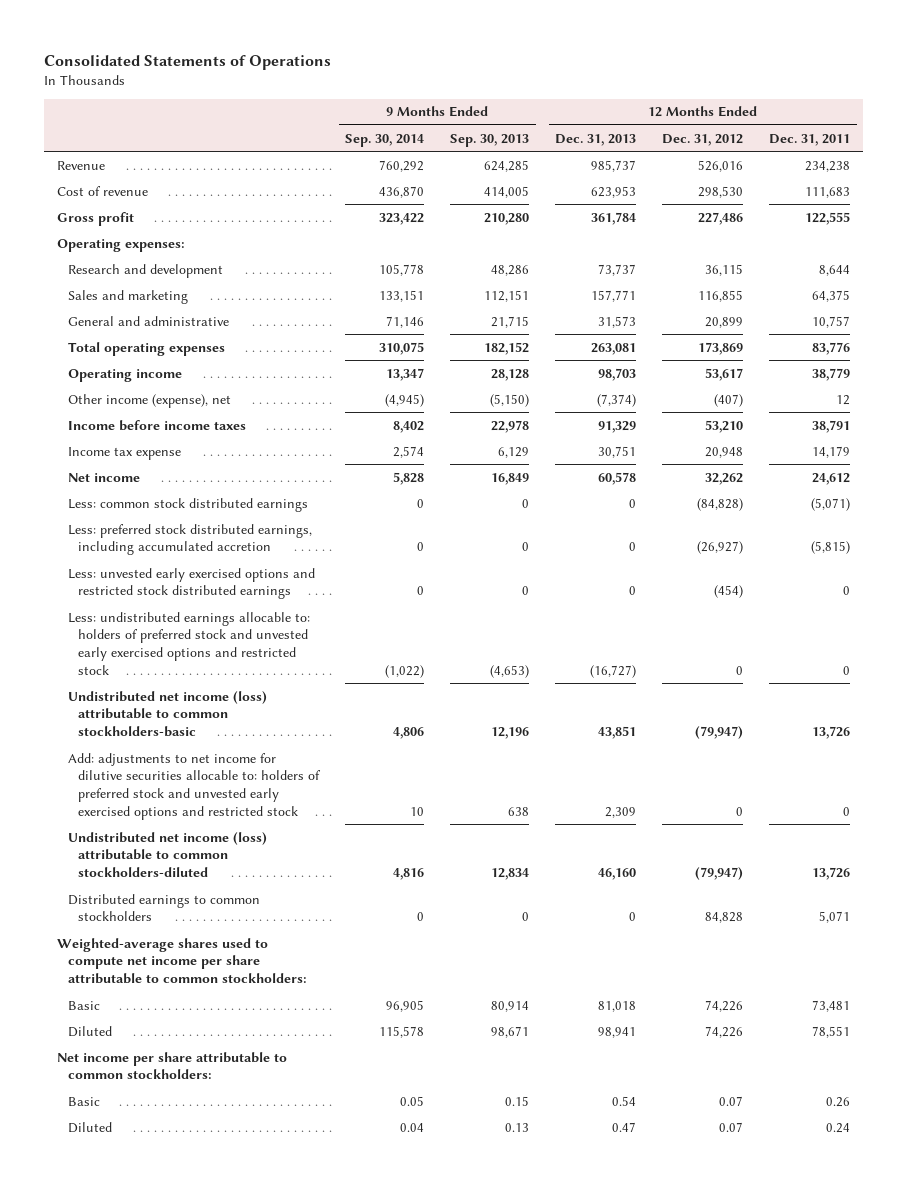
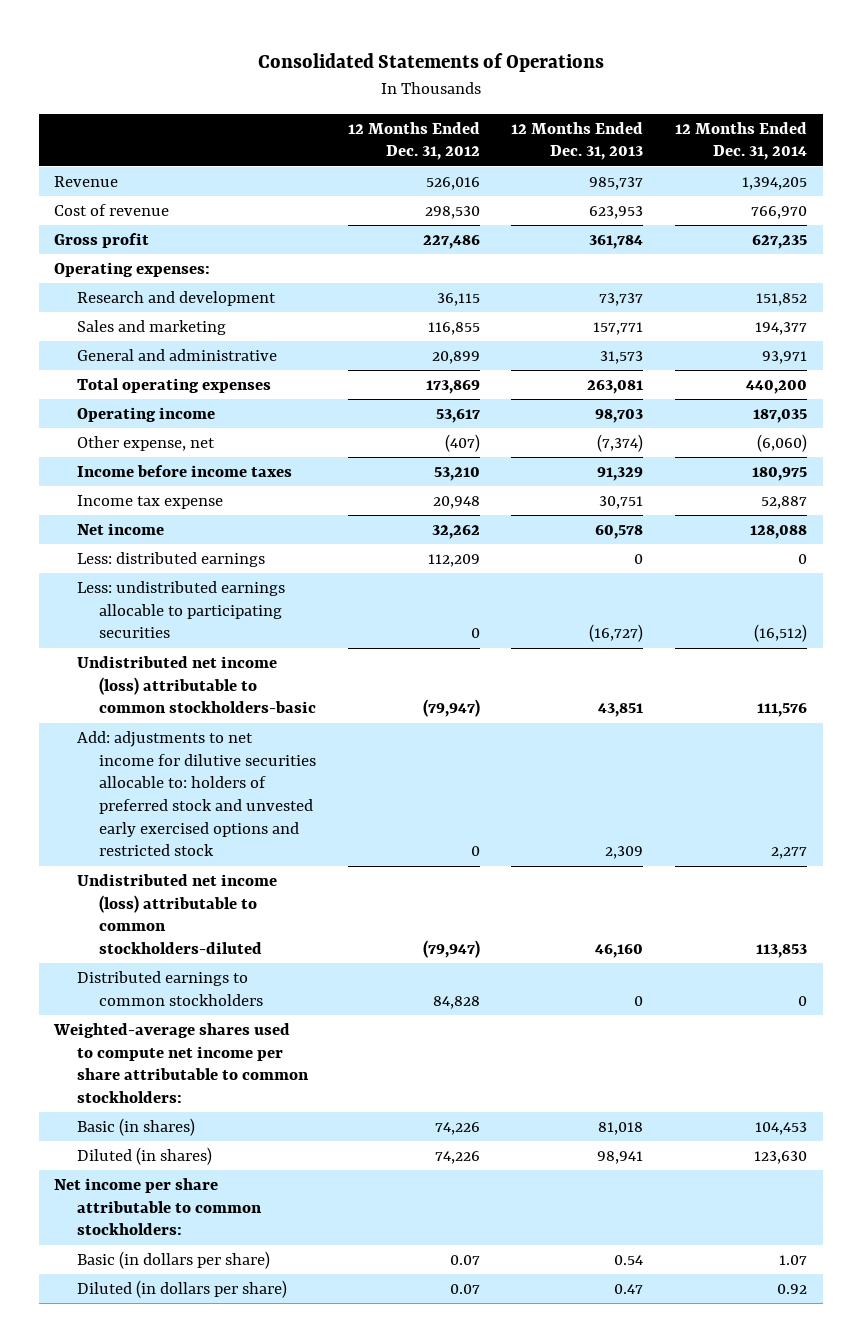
- | 9 Months Ended Sep. 30, 2014 | 9 Months Ended Sep. 30, 2013 | 12 Months Ended Dec. 31, 2013 | 12 Months Ended Dec. 31, 2012 | 12 Months Ended Dec. 31, 2011
+ | 12 Months Ended Dec. 31, 2012 | 12 Months Ended Dec. 31, 2013 | 12 Months Ended Dec. 31, 2014
- Other income (expense), net | (4,945) | (5,150) | (7,374) | (407) | 12
+ Other expense, net | (407) | (7,374) | (6,060)
- Less: common stock distributed earnings | 0 | 0 | 0 | (84,828) | (5,071)
- Less: preferred stock distributed earnings, including accumulated accretion | 0 | 0 | 0 | (26,927) | (5,815)
- Less: unvested early exercised options and restricted stock distributed earnings | 0 | 0 | 0 | (454) | 0
- Less: undistributed earnings allocable to: holders of preferred stock and unvested early exercised options and restricted stock | (1,022) | (4,653) | (16,727) | 0 | 0
+ Less: distributed earnings | 112,209 | 0 | 0
+ Less: undistributed earnings allocable to participating securities | 0 | (16,727) | (16,512)
- Basic | 96,905 | 80,914 | 81,018 | 74,226 | 73,481
- Diluted | 115,578 | 98,671 | 98,941 | 74,226 | 78,551
+ Basic (in shares) | 74,226 | 81,018 | 104,453
+ Diluted (in shares) | 74,226 | 98,941 | 123,630
- Basic | 0.05 | 0.15 | 0.54 | 0.07 | 0.26
- Diluted | 0.04 | 0.13 | 0.47 | 0.07 | 0.24
+ Basic (in dollars per share) | 0.07 | 0.54 | 1.07
+ Diluted (in dollars per share) | 0.07 | 0.47 | 0.92

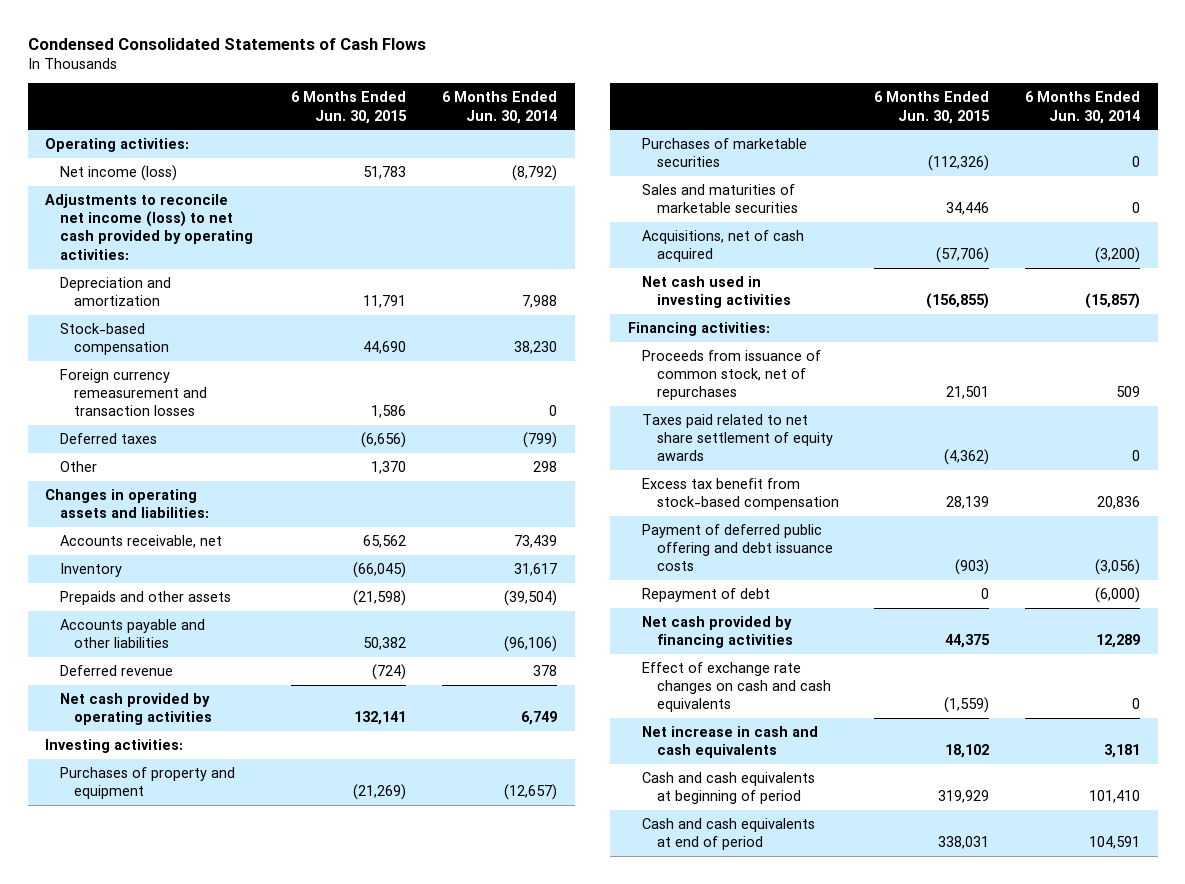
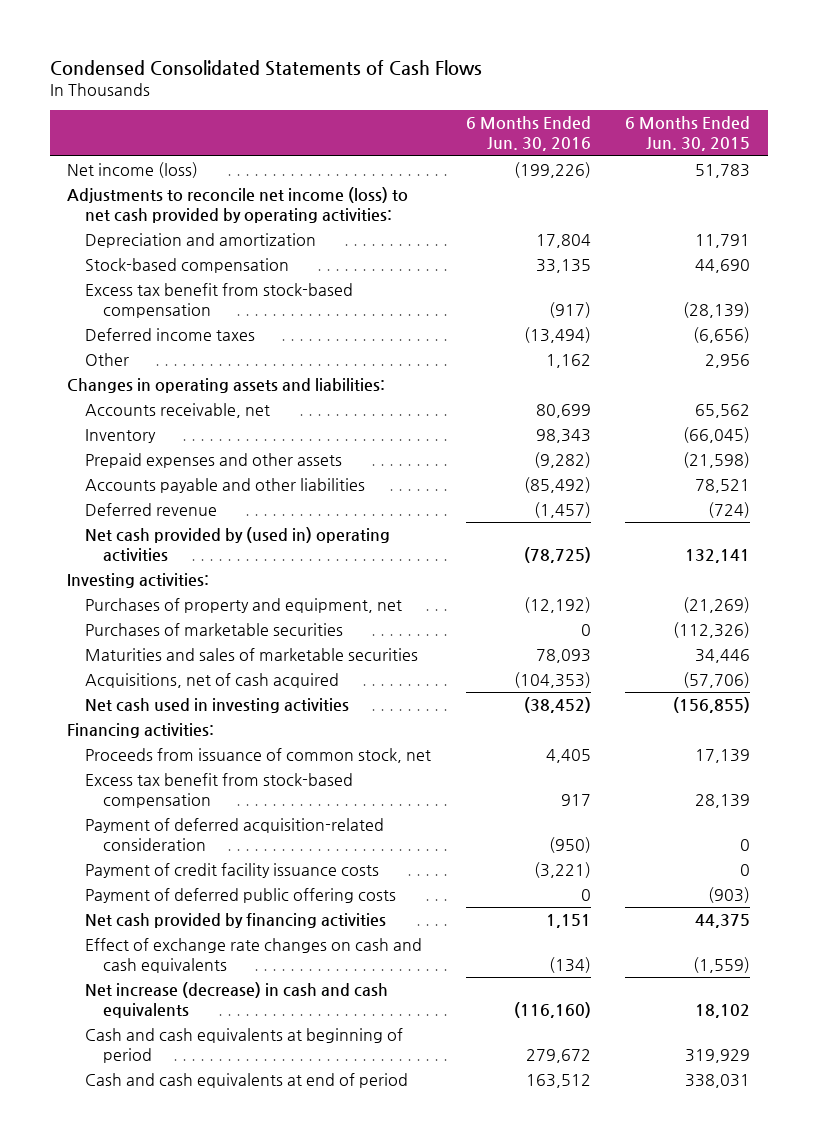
- | 6 Months Ended Jun. 30, 2015 | 6 Months Ended Jun. 30, 2014
+ | 6 Months Ended Jun. 30, 2016 | 6 Months Ended Jun. 30, 2015
- Operating activities:
- Foreign currency remeasurement and transaction losses | 1,586 | 0
- Deferred taxes | (6,656) | (799)
- Other | 1,370 | 298
+ Excess tax benefit from stock-based compensation | (917) | (28,139)
+ Deferred income taxes | (13,494) | (6,656)
+ Other | 1,162 | 2,956
- Prepaids and other assets | (21,598) | (39,504)
- Accounts payable and other liabilities | 50,382 | (96,106)
+ Prepaid expenses and other assets | (9,282) | (21,598)
+ Accounts payable and other liabilities | (85,492) | 78,521
- Net cash provided by operating activities | 132,141 | 6,749
+ Net cash provided by (used in) operating activities | (78,725) | 132,141
- Purchases of property and equipment | (21,269) | (12,657)
+ Purchases of property and equipment, net | (12,192) | (21,269)
- Sales and maturities of marketable securities | 34,446 | 0
+ Maturities and sales of marketable securities | 78,093 | 34,446
- Proceeds from issuance of common stock, net of repurchases | 21,501 | 509
- Taxes paid related to net share settlement of equity awards | (4,362) | 0
+ Proceeds from issuance of common stock, net | 4,405 | 17,139
- Payment of deferred public offering and debt issuance costs | (903) | (3,056)
- Repayment of debt | 0 | (6,000)
+ Payment of deferred acquisition-related consideration | (950) | 0
+ Payment of credit facility issuance costs | (3,221) | 0
+ Payment of deferred public offering costs | 0 | (903)
- Net increase in cash and cash equivalents | 18,102 | 3,181
+ Net increase (decrease) in cash and cash equivalents | (116,160) | 18,102

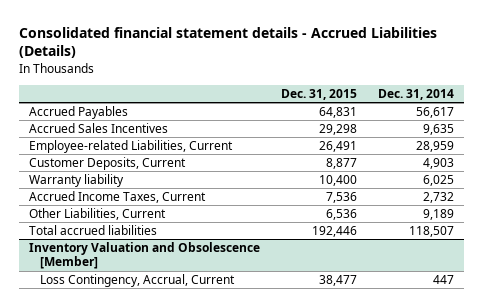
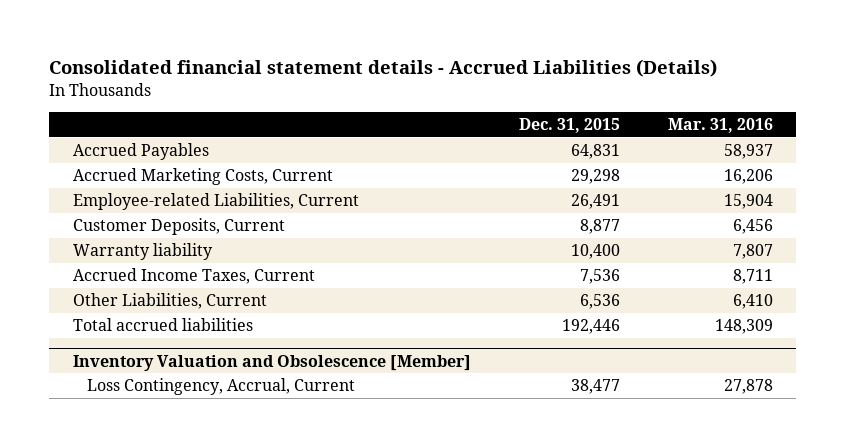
- | Dec. 31, 2015 | Dec. 31, 2014
+ | Dec. 31, 2015 | Mar. 31, 2016
- Accrued Sales Incentives | 29,298 | 9,635
+ Accrued Marketing Costs, Current | 29,298 | 16,206

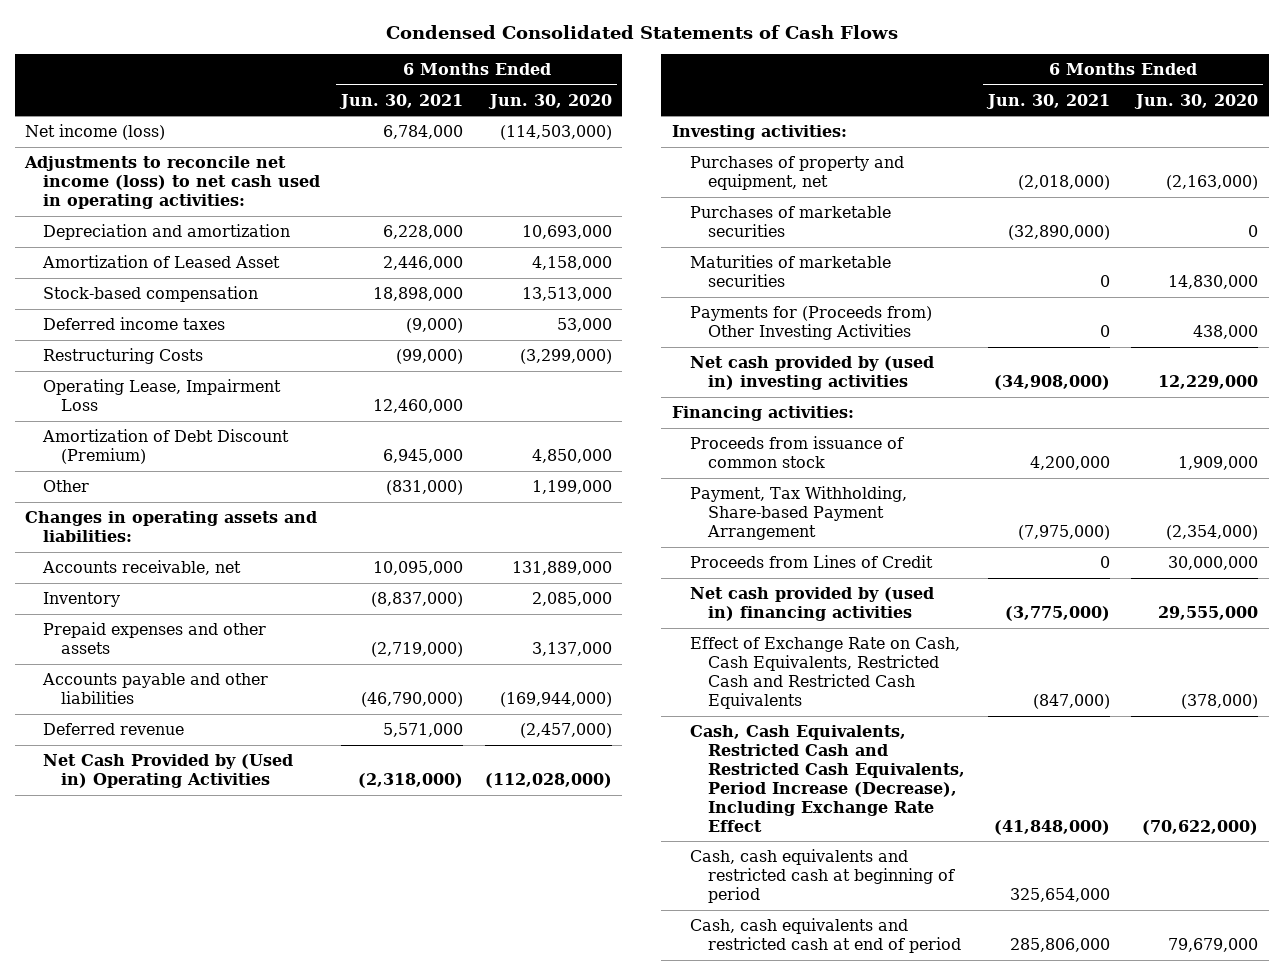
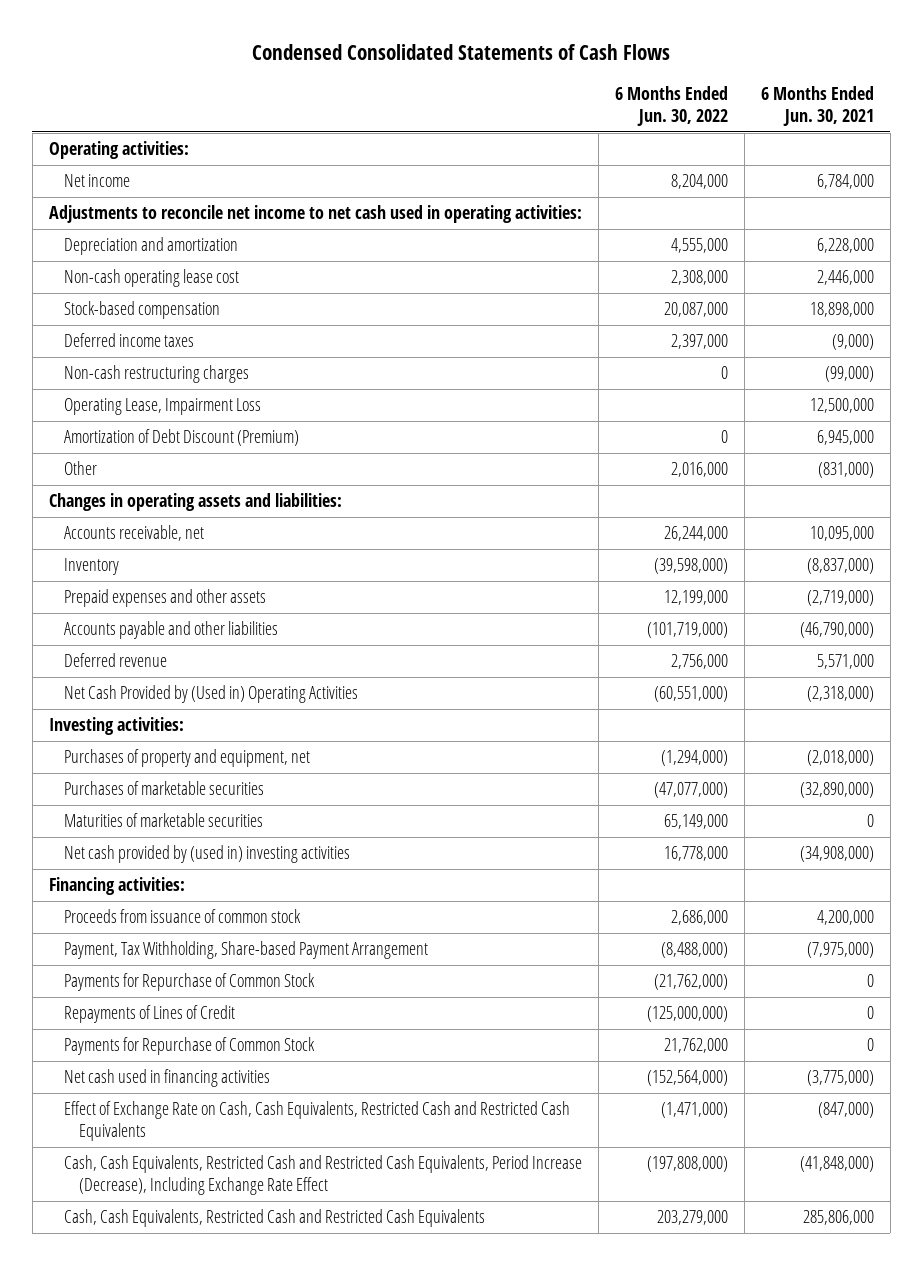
- | 6 Months Ended Jun. 30, 2021 | 6 Months Ended Jun. 30, 2020
+ | 6 Months Ended Jun. 30, 2022 | 6 Months Ended Jun. 30, 2021
- Net income (loss) | 6,784,000 | (114,503,000)
- Adjustments to reconcile net income (loss) to net cash used in operating activities:
+ Operating activities:
+ Net income | 8,204,000 | 6,784,000
+ Adjustments to reconcile net income to net cash used in operating activities:
- Amortization of Leased Asset | 2,446,000 | 4,158,000
+ Non-cash operating lease cost | 2,308,000 | 2,446,000
- Restructuring Costs | (99,000) | (3,299,000)
- Operating Lease, Impairment Loss | 12,460,000 |
+ Non-cash restructuring charges | 0 | (99,000)
+ Operating Lease, Impairment Loss | | 12,500,000
- Payments for (Proceeds from) Other Investing Activities | 0 | 438,000
- Proceeds from Lines of Credit | 0 | 30,000,000
- Net cash provided by (used in) financing activities | (3,775,000) | 29,555,000
+ Payments for Repurchase of Common Stock | (21,762,000) | 0
+ Repayments of Lines of Credit | (125,000,000) | 0
+ Payments for Repurchase of Common Stock | 21,762,000 | 0
+ Net cash used in financing activities | (152,564,000) | (3,775,000)
- Cash, cash equivalents and restricted cash at beginning of period | 325,654,000 |
- Cash, cash equivalents and restricted cash at end of period | 285,806,000 | 79,679,000
+ Cash, Cash Equivalents, Restricted Cash and Restricted Cash Equivalents | 203,279,000 | 285,806,000

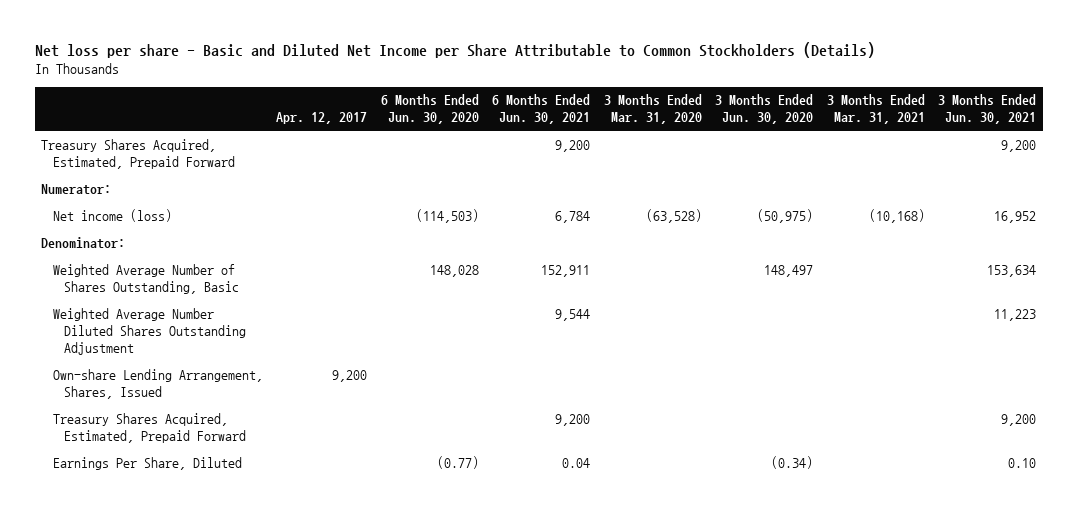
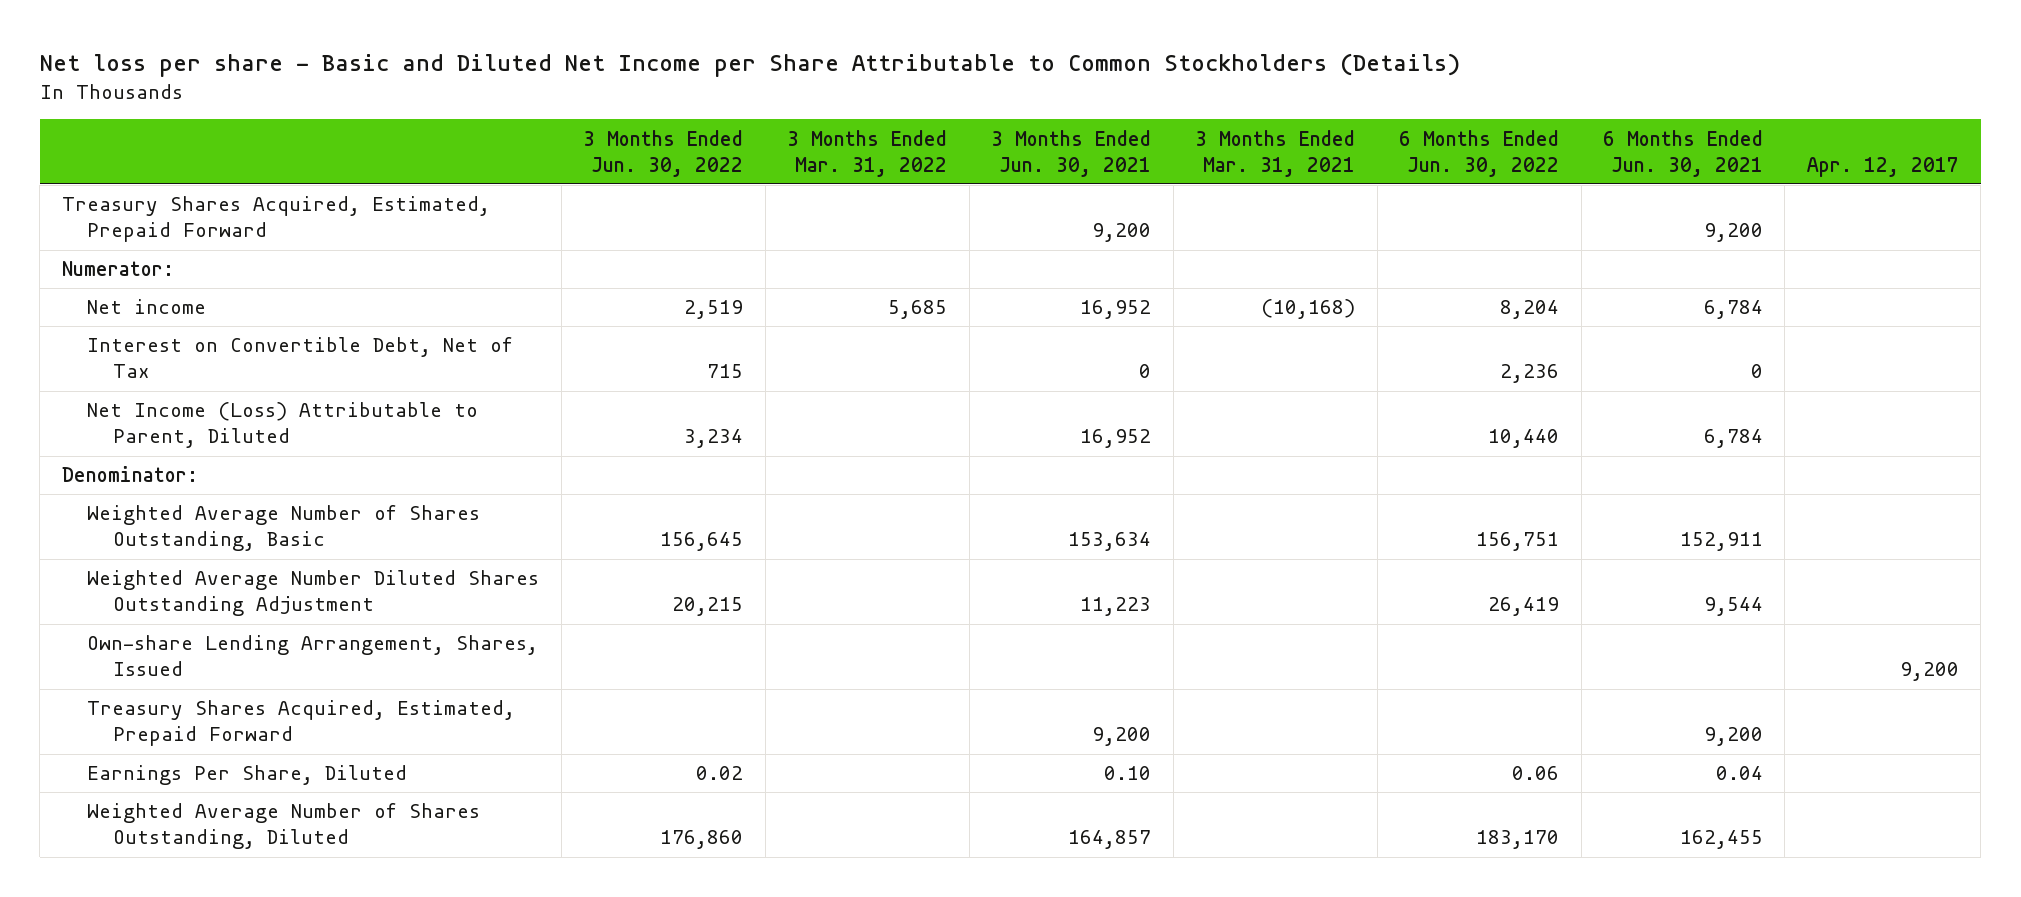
- | Apr. 12, 2017 | 6 Months Ended Jun. 30, 2020 | 6 Months Ended Jun. 30, 2021 | 3 Months Ended Mar. 31, 2020 | 3 Months Ended Jun. 30, 2020 | 3 Months Ended Mar. 31, 2021 | 3 Months Ended Jun. 30, 2021
+ | 3 Months Ended Jun. 30, 2022 | 3 Months Ended Mar. 31, 2022 | 3 Months Ended Jun. 30, 2021 | 3 Months Ended Mar. 31, 2021 | 6 Months Ended Jun. 30, 2022 | 6 Months Ended Jun. 30, 2021 | Apr. 12, 2017
- Net income (loss) | | (114,503) | 6,784 | (63,528) | (50,975) | (10,168) | 16,952
+ Net income | 2,519 | 5,685 | 16,952 | (10,168) | 8,204 | 6,784 |
+ Interest on Convertible Debt, Net of Tax | 715 | | 0 | | 2,236 | 0 |
+ Net Income (Loss) Attributable to Parent, Diluted | 3,234 | | 16,952 | | 10,440 | 6,784 |
+ Weighted Average Number of Shares Outstanding, Diluted | 176,860 | | 164,857 | | 183,170 | 162,455 |

